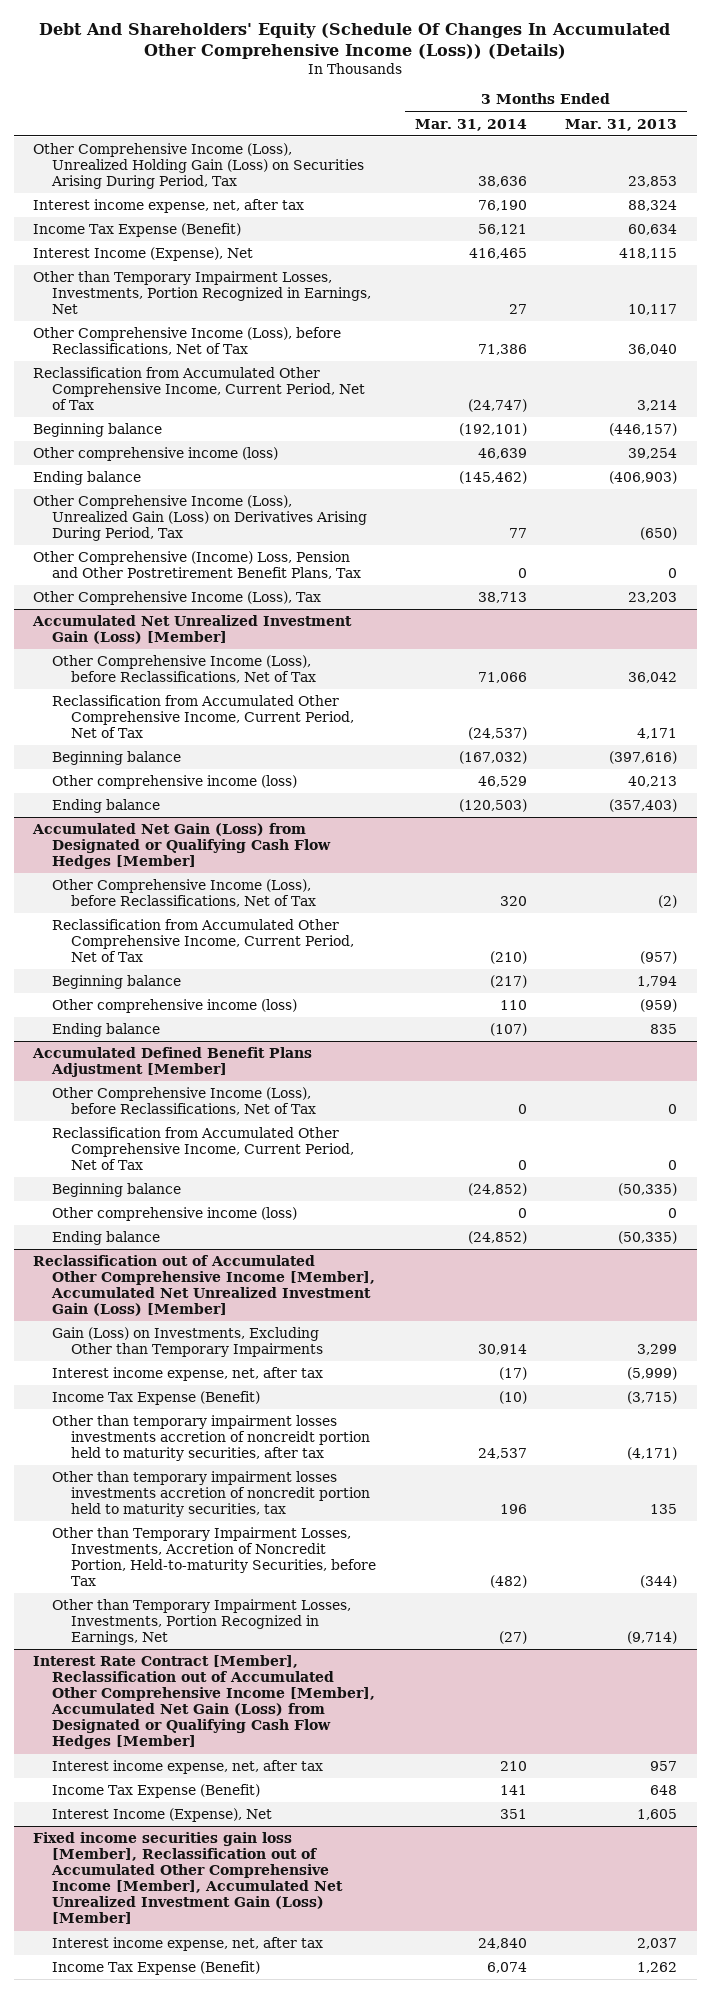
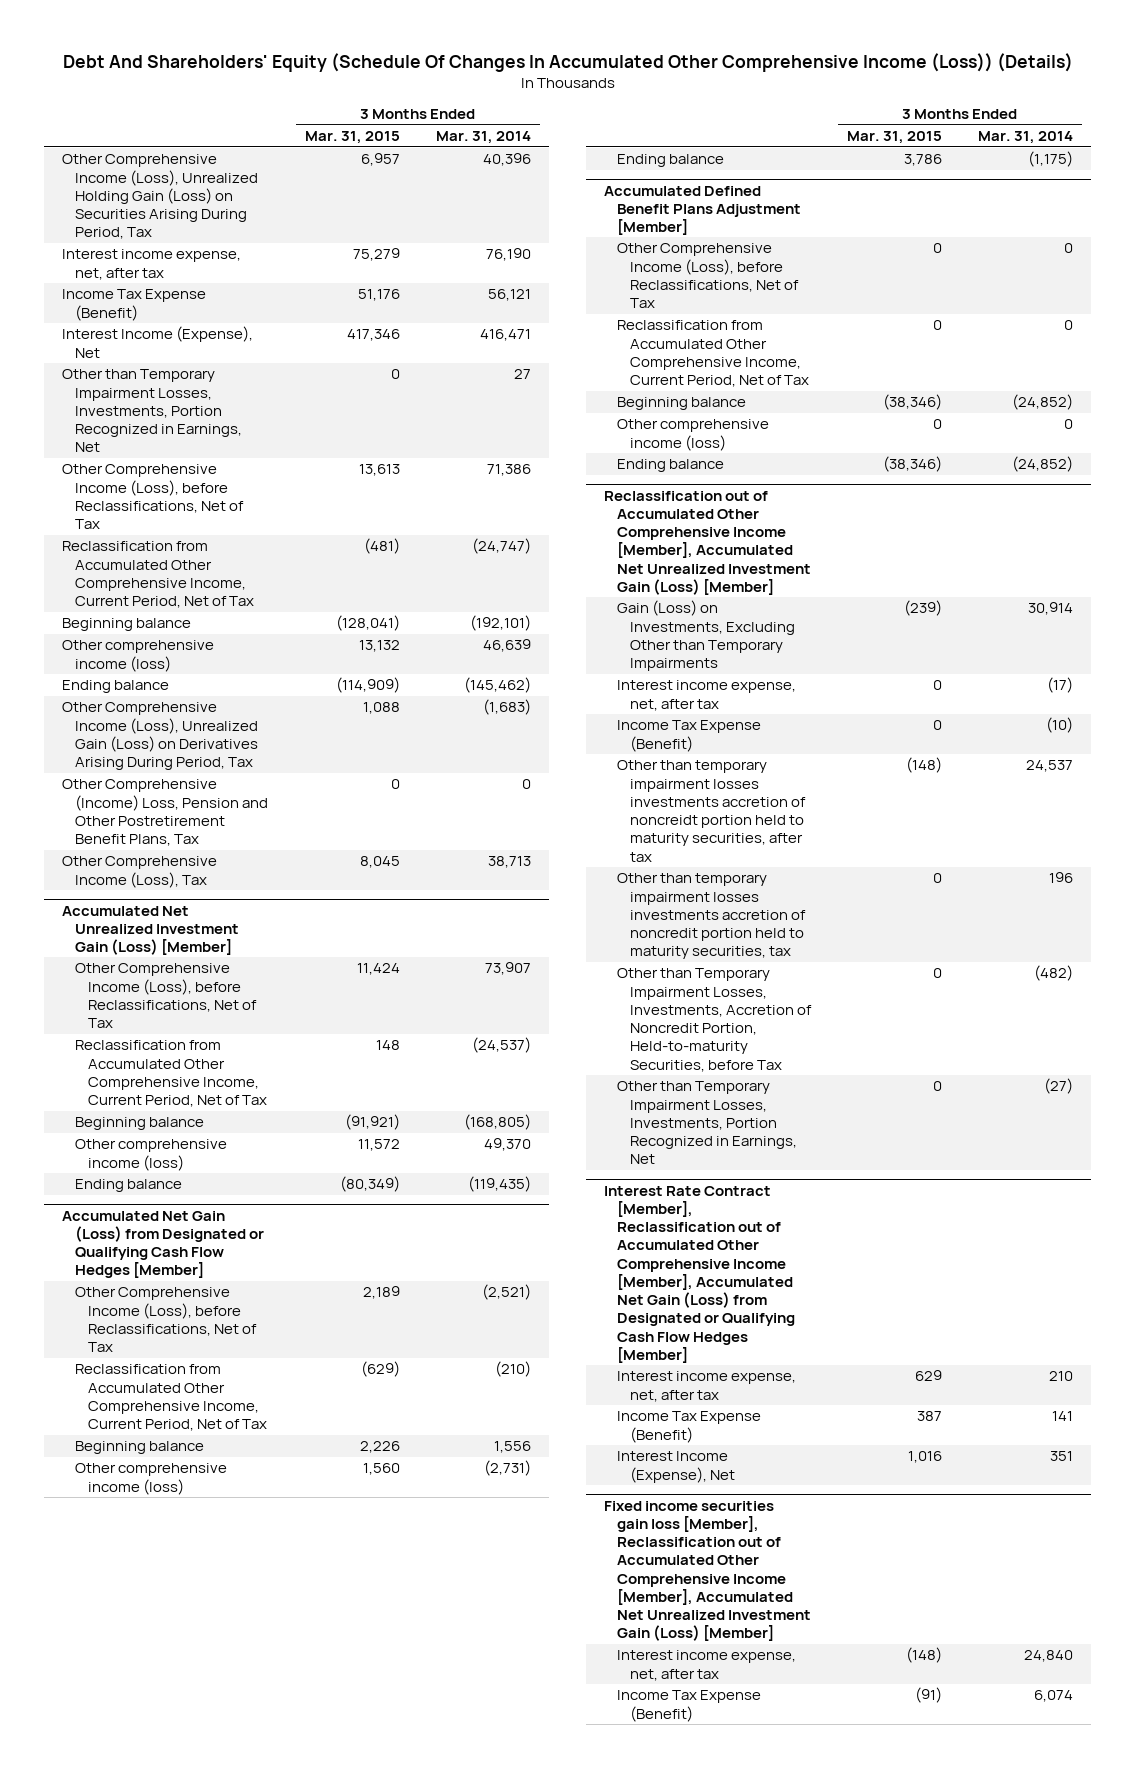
- | 3 Months Ended Mar. 31, 2014 | 3 Months Ended Mar. 31, 2013
+ | 3 Months Ended Mar. 31, 2015 | 3 Months Ended Mar. 31, 2014
- Other Comprehensive Income (Loss), Unrealized Holding Gain (Loss) on Securities Arising During Period, Tax | 38,636 | 23,853
+ Other Comprehensive Income (Loss), Unrealized Holding Gain (Loss) on Securities Arising During Period, Tax | 6,957 | 40,396
- Interest Income (Expense), Net | 416,465 | 418,115
+ Interest Income (Expense), Net | 417,346 | 416,471
- Other Comprehensive Income (Loss), Unrealized Gain (Loss) on Derivatives Arising During Period, Tax | 77 | (650)
+ Other Comprehensive Income (Loss), Unrealized Gain (Loss) on Derivatives Arising During Period, Tax | 1,088 | (1,683)
@ Accumulated Net Unrealized Investment Gain (Loss) [Member]
- Other Comprehensive Income (Loss), before Reclassifications, Net of Tax | 71,066 | 36,042
+ Other Comprehensive Income (Loss), before Reclassifications, Net of Tax | 11,424 | 73,907
- Beginning balance | (167,032) | (397,616)
- Other comprehensive income (loss) | 46,529 | 40,213
- Ending balance | (120,503) | (357,403)
+ Beginning balance | (91,921) | (168,805)
+ Other comprehensive income (loss) | 11,572 | 49,370
+ Ending balance | (80,349) | (119,435)
@ Accumulated Net Gain (Loss) from Designated or Qualifying Cash Flow Hedges [Member]
- Other Comprehensive Income (Loss), before Reclassifications, Net of Tax | 320 | (2)
+ Other Comprehensive Income (Loss), before Reclassifications, Net of Tax | 2,189 | (2,521)
- Beginning balance | (217) | 1,794
- Other comprehensive income (loss) | 110 | (959)
- Ending balance | (107) | 835
+ Beginning balance | 2,226 | 1,556
+ Other comprehensive income (loss) | 1,560 | (2,731)
+ Ending balance | 3,786 | (1,175)

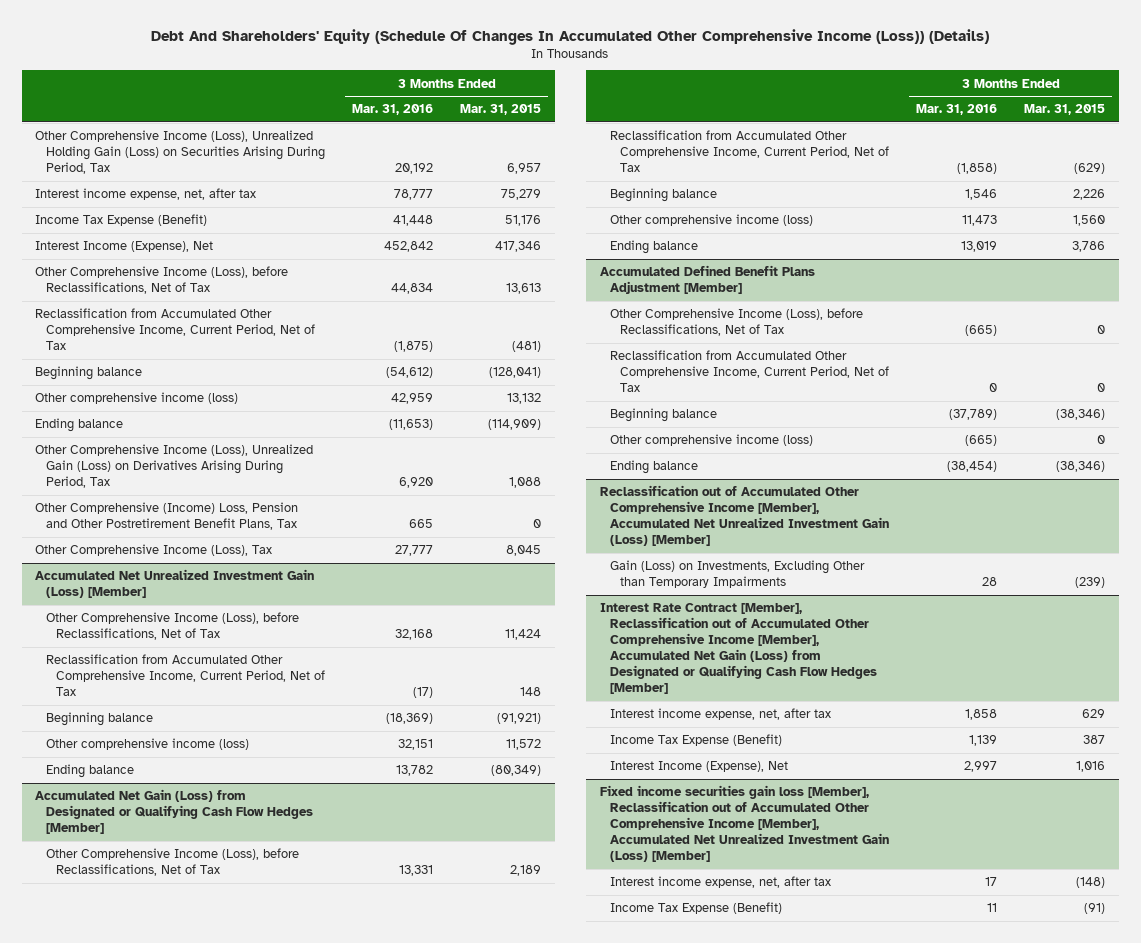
- | 3 Months Ended Mar. 31, 2015 | 3 Months Ended Mar. 31, 2014
+ | 3 Months Ended Mar. 31, 2016 | 3 Months Ended Mar. 31, 2015
- Other than Temporary Impairment Losses, Investments, Portion Recognized in Earnings, Net | 0 | 27
@ Reclassification out of Accumulated Other Comprehensive Income [Member], Accumulated Net Unrealized Investment Gain (Loss) [Member]
- Interest income expense, net, after tax | 0 | (17)
- Income Tax Expense (Benefit) | 0 | (10)
- Other than temporary impairment losses investments accretion of noncreidt portion held to maturity securities, after tax | (148) | 24,537
- Other than temporary impairment losses investments accretion of noncredit portion held to maturity securities, tax | 0 | 196
- Other than Temporary Impairment Losses, Investments, Accretion of Noncredit Portion, Held-to-maturity Securities, before Tax | 0 | (482)
- Other than Temporary Impairment Losses, Investments, Portion Recognized in Earnings, Net | 0 | (27)

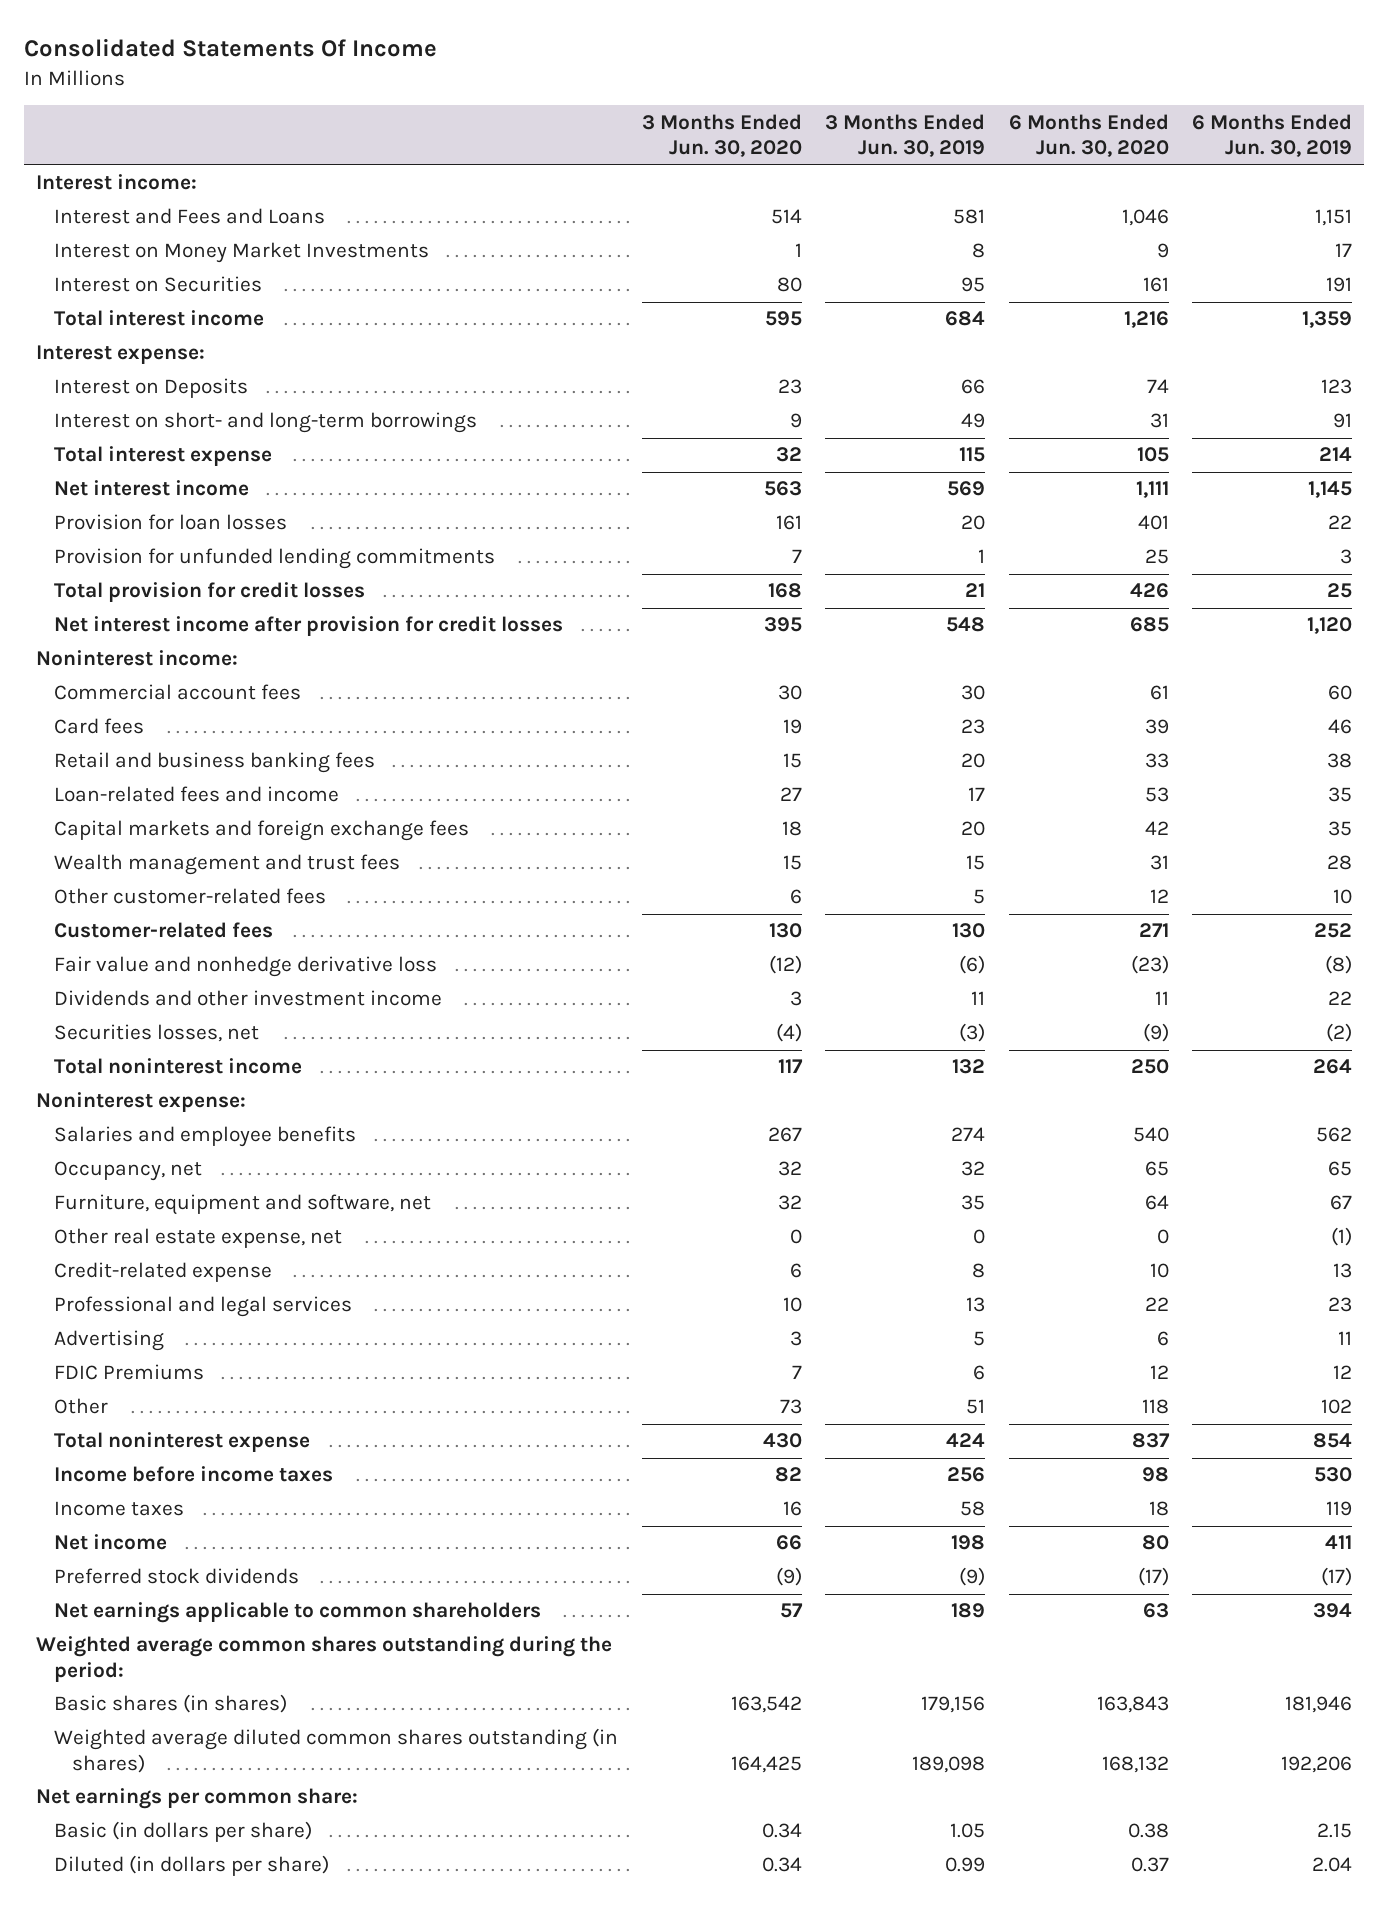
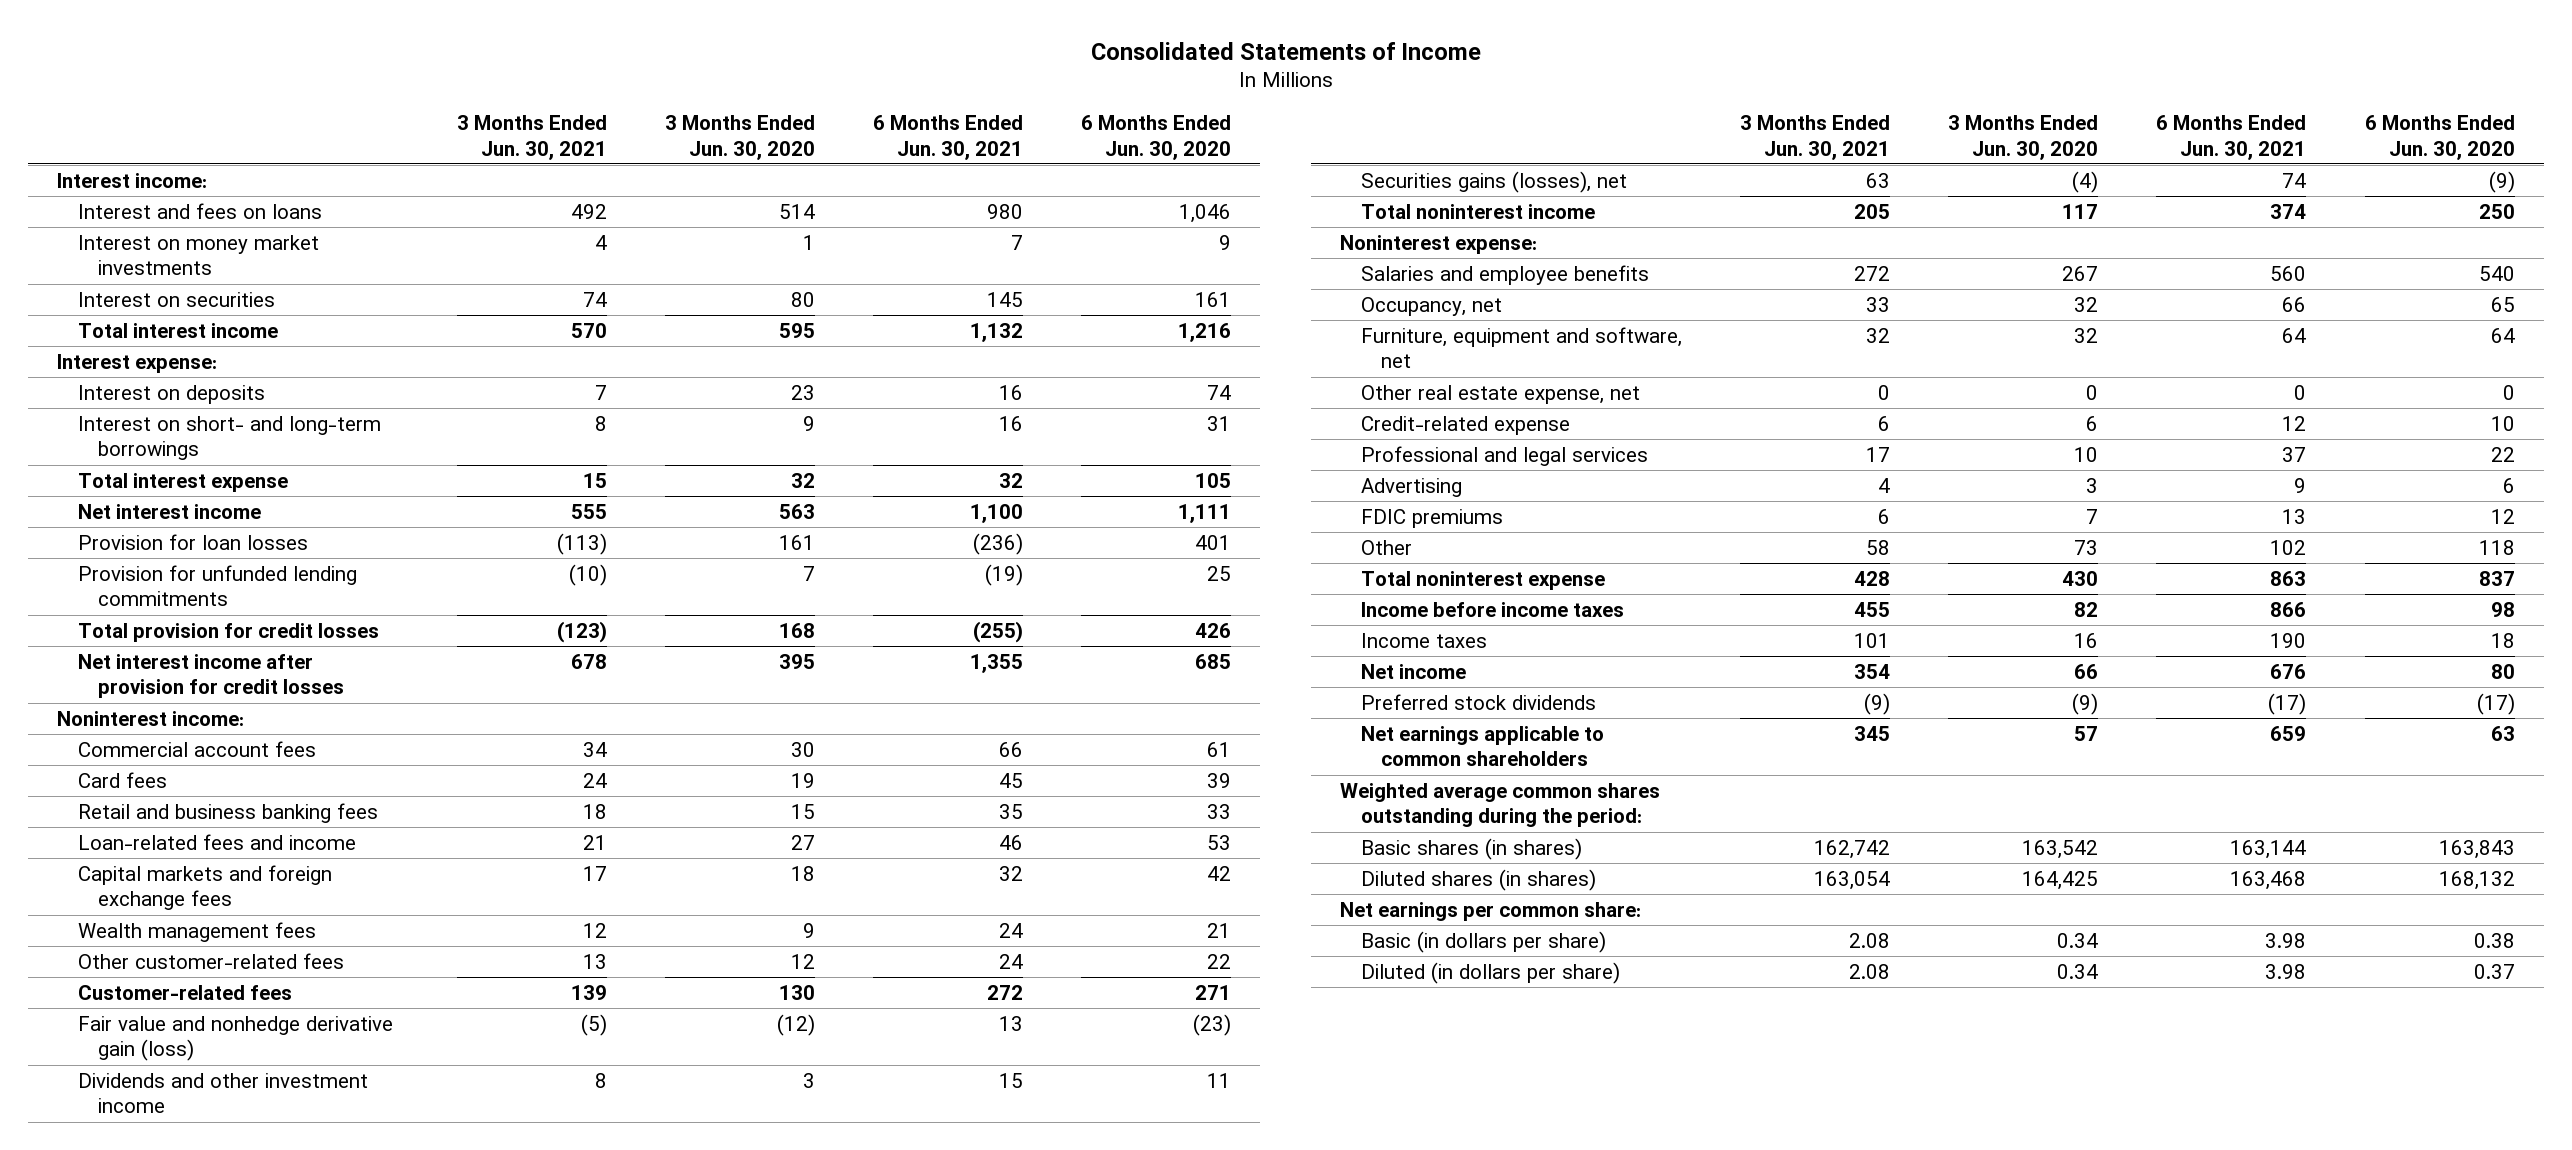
- Consolidated Statements Of Income
+ Consolidated Statements of Income
- | 3 Months Ended Jun. 30, 2020 | 3 Months Ended Jun. 30, 2019 | 6 Months Ended Jun. 30, 2020 | 6 Months Ended Jun. 30, 2019
+ | 3 Months Ended Jun. 30, 2021 | 3 Months Ended Jun. 30, 2020 | 6 Months Ended Jun. 30, 2021 | 6 Months Ended Jun. 30, 2020
- Interest and Fees and Loans | 514 | 581 | 1,046 | 1,151
- Interest on Money Market Investments | 1 | 8 | 9 | 17
- Interest on Securities | 80 | 95 | 161 | 191
+ Interest and fees on loans | 492 | 514 | 980 | 1,046
+ Interest on money market investments | 4 | 1 | 7 | 9
+ Interest on securities | 74 | 80 | 145 | 161
- Interest on Deposits | 23 | 66 | 74 | 123
+ Interest on deposits | 7 | 23 | 16 | 74
- Wealth management and trust fees | 15 | 15 | 31 | 28
- Other customer-related fees | 6 | 5 | 12 | 10
+ Wealth management fees | 12 | 9 | 24 | 21
+ Other customer-related fees | 13 | 12 | 24 | 22
- Fair value and nonhedge derivative loss | (12) | (6) | (23) | (8)
+ Fair value and nonhedge derivative gain (loss) | (5) | (12) | 13 | (23)
- Securities losses, net | (4) | (3) | (9) | (2)
+ Securities gains (losses), net | 63 | (4) | 74 | (9)
- FDIC Premiums | 7 | 6 | 12 | 12
+ FDIC premiums | 6 | 7 | 13 | 12
- Weighted average diluted common shares outstanding (in shares) | 164,425 | 189,098 | 168,132 | 192,206
+ Diluted shares (in shares) | 163,054 | 164,425 | 163,468 | 168,132

